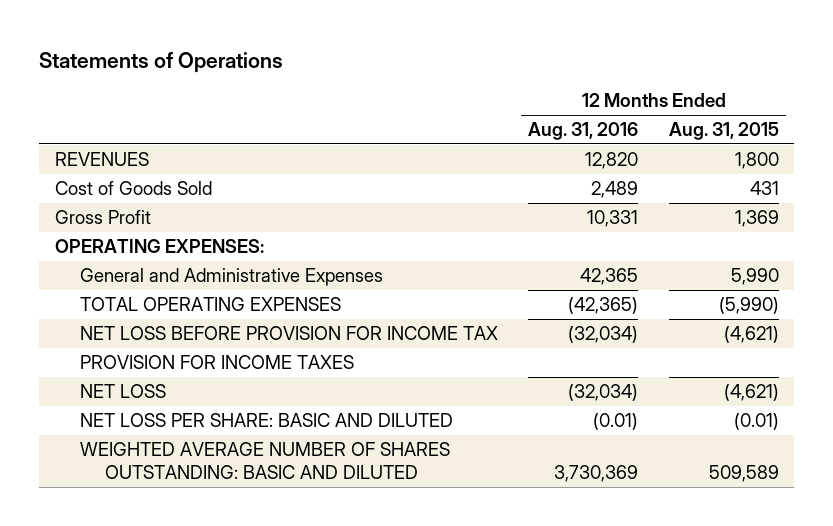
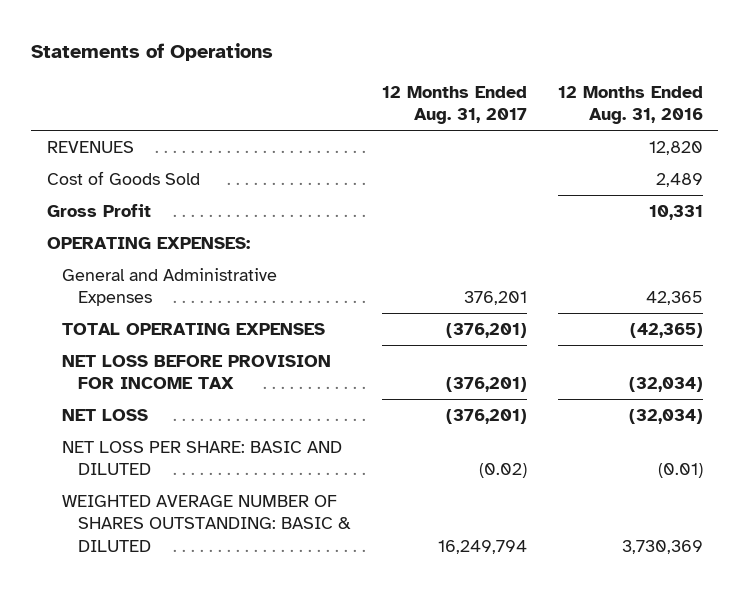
- | 12 Months Ended Aug. 31, 2016 | 12 Months Ended Aug. 31, 2015
+ | 12 Months Ended Aug. 31, 2017 | 12 Months Ended Aug. 31, 2016
- PROVISION FOR INCOME TAXES
- WEIGHTED AVERAGE NUMBER OF SHARES OUTSTANDING: BASIC AND DILUTED | 3,730,369 | 509,589
+ WEIGHTED AVERAGE NUMBER OF SHARES OUTSTANDING: BASIC & DILUTED | 16,249,794 | 3,730,369

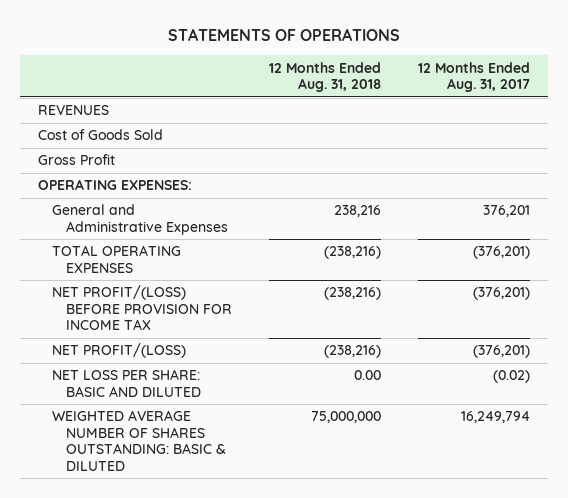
- Statements of Operations
+ STATEMENTS OF OPERATIONS
- | 12 Months Ended Aug. 31, 2017 | 12 Months Ended Aug. 31, 2016
+ | 12 Months Ended Aug. 31, 2018 | 12 Months Ended Aug. 31, 2017
- NET LOSS BEFORE PROVISION FOR INCOME TAX | (376,201) | (32,034)
- NET LOSS | (376,201) | (32,034)
+ NET PROFIT/(LOSS) BEFORE PROVISION FOR INCOME TAX | (238,216) | (376,201)
+ NET PROFIT/(LOSS) | (238,216) | (376,201)

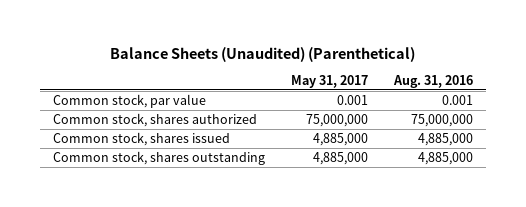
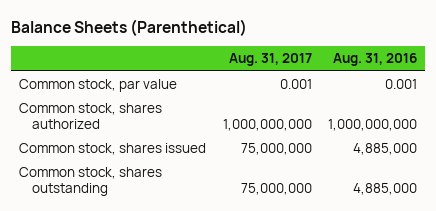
- Balance Sheets (Unaudited) (Parenthetical)
+ Balance Sheets (Parenthetical)
- | May 31, 2017 | Aug. 31, 2016
+ | Aug. 31, 2017 | Aug. 31, 2016
- Common stock, shares authorized | 75,000,000 | 75,000,000
+ Common stock, shares authorized | 1,000,000,000 | 1,000,000,000

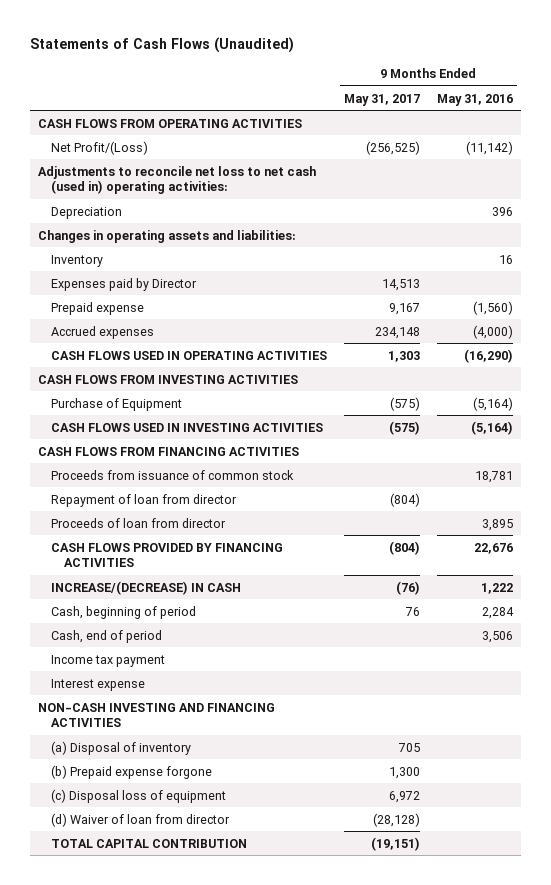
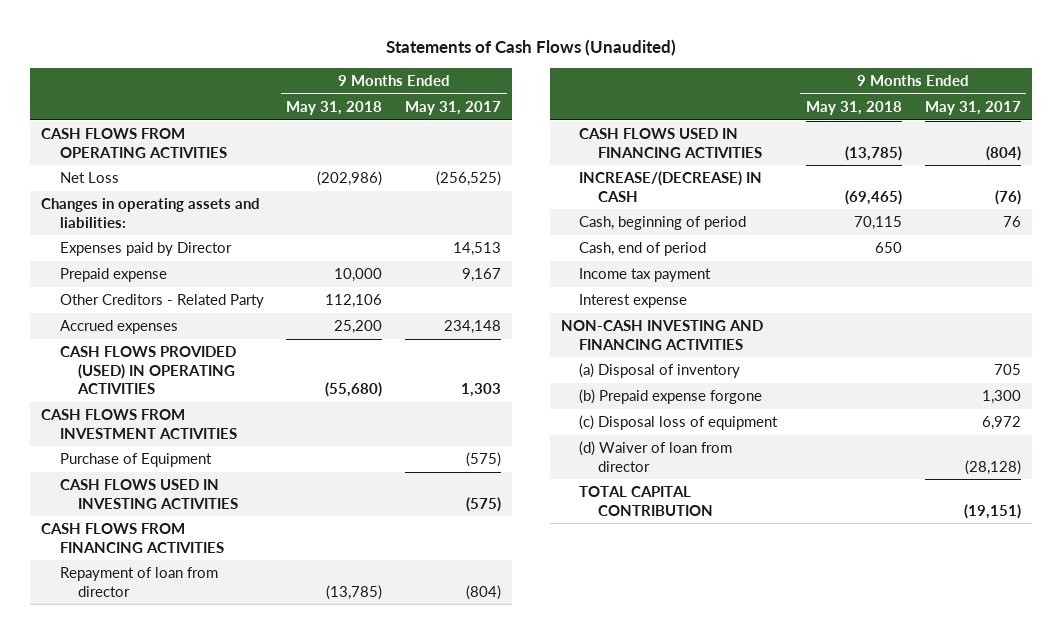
- | 9 Months Ended May 31, 2017 | 9 Months Ended May 31, 2016
+ | 9 Months Ended May 31, 2018 | 9 Months Ended May 31, 2017
- Net Profit/(Loss) | (256,525) | (11,142)
- Adjustments to reconcile net loss to net cash (used in) operating activities:
- Depreciation | | 396
+ Net Loss | (202,986) | (256,525)
- Inventory | | 16
+ Other Creditors - Related Party | 112,106 |
- CASH FLOWS USED IN OPERATING ACTIVITIES | 1,303 | (16,290)
- CASH FLOWS FROM INVESTING ACTIVITIES
+ CASH FLOWS PROVIDED (USED) IN OPERATING ACTIVITIES | (55,680) | 1,303
+ CASH FLOWS FROM INVESTMENT ACTIVITIES
- Proceeds from issuance of common stock | | 18,781
- Proceeds of loan from director | | 3,895
- CASH FLOWS PROVIDED BY FINANCING ACTIVITIES | (804) | 22,676
+ CASH FLOWS USED IN FINANCING ACTIVITIES | (13,785) | (804)

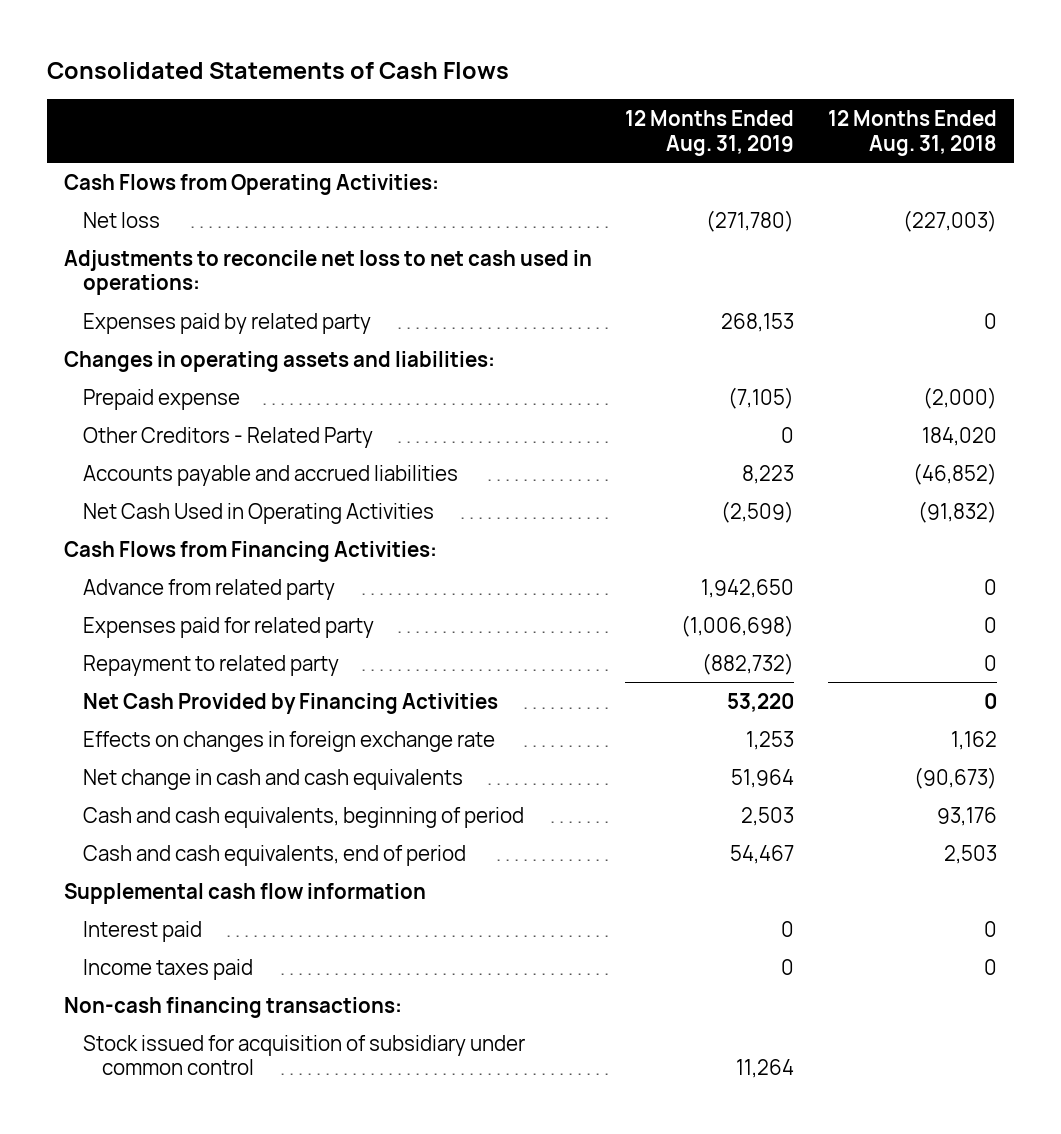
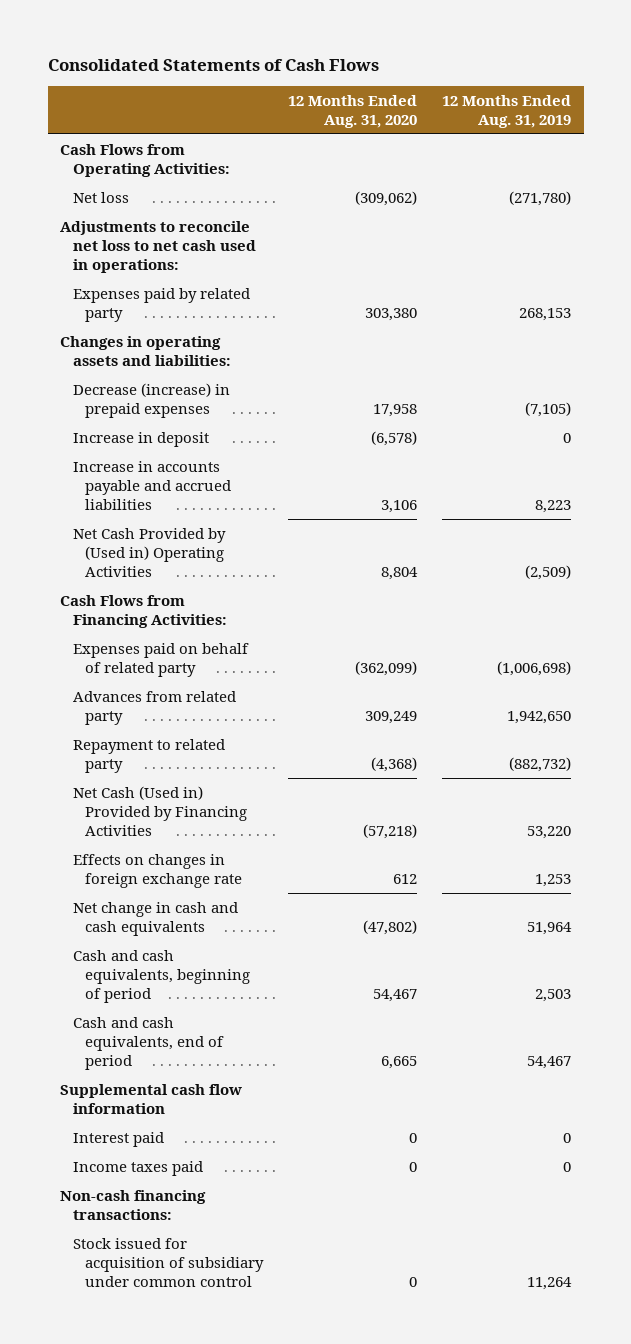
- | 12 Months Ended Aug. 31, 2019 | 12 Months Ended Aug. 31, 2018
+ | 12 Months Ended Aug. 31, 2020 | 12 Months Ended Aug. 31, 2019
- Prepaid expense | (7,105) | (2,000)
- Other Creditors - Related Party | 0 | 184,020
- Accounts payable and accrued liabilities | 8,223 | (46,852)
- Net Cash Used in Operating Activities | (2,509) | (91,832)
+ Decrease (increase) in prepaid expenses | 17,958 | (7,105)
+ Increase in deposit | (6,578) | 0
+ Increase in accounts payable and accrued liabilities | 3,106 | 8,223
+ Net Cash Provided by (Used in) Operating Activities | 8,804 | (2,509)
- Advance from related party | 1,942,650 | 0
- Expenses paid for related party | (1,006,698) | 0
+ Expenses paid on behalf of related party | (362,099) | (1,006,698)
+ Advances from related party | 309,249 | 1,942,650
- Net Cash Provided by Financing Activities | 53,220 | 0
+ Net Cash (Used in) Provided by Financing Activities | (57,218) | 53,220

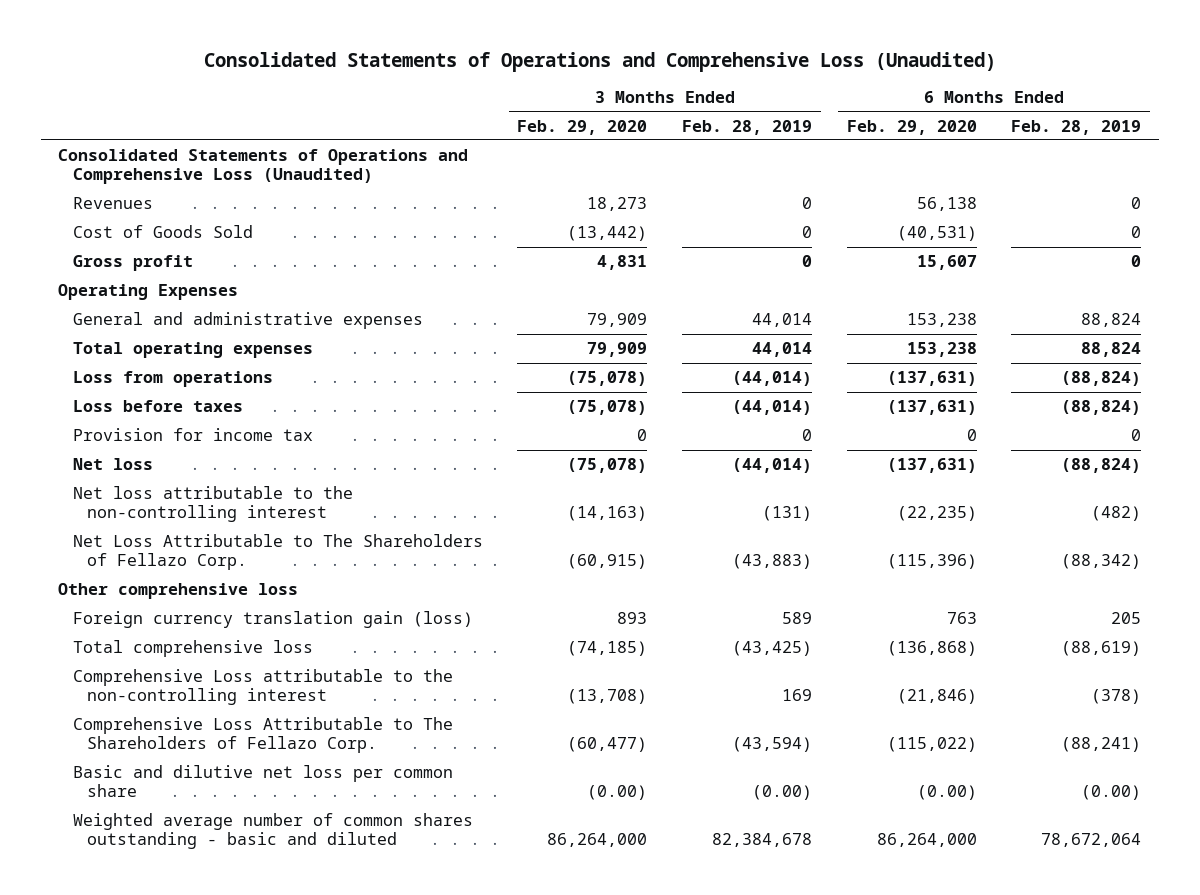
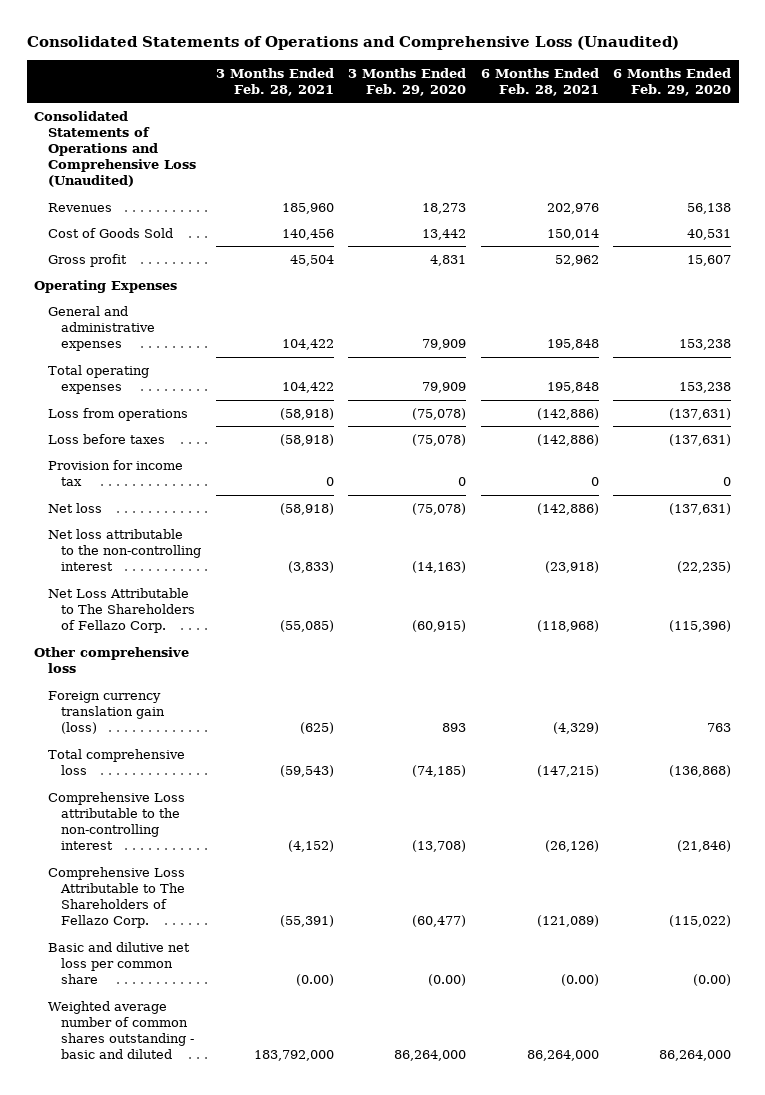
- | 3 Months Ended Feb. 29, 2020 | 3 Months Ended Feb. 28, 2019 | 6 Months Ended Feb. 29, 2020 | 6 Months Ended Feb. 28, 2019
+ | 3 Months Ended Feb. 28, 2021 | 3 Months Ended Feb. 29, 2020 | 6 Months Ended Feb. 28, 2021 | 6 Months Ended Feb. 29, 2020
- Cost of Goods Sold | (13,442) | 0 | (40,531) | 0
+ Cost of Goods Sold | 140,456 | 13,442 | 150,014 | 40,531

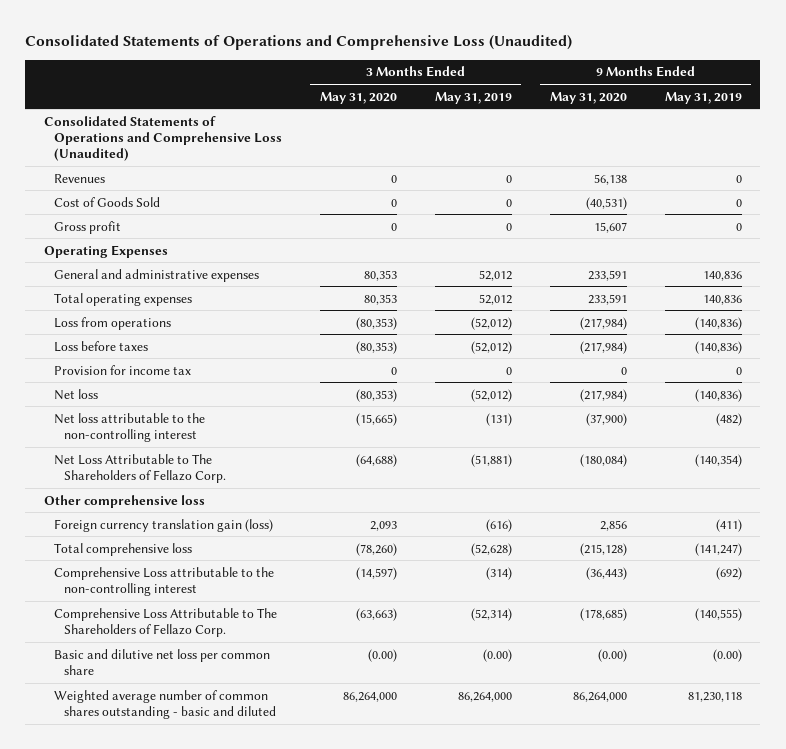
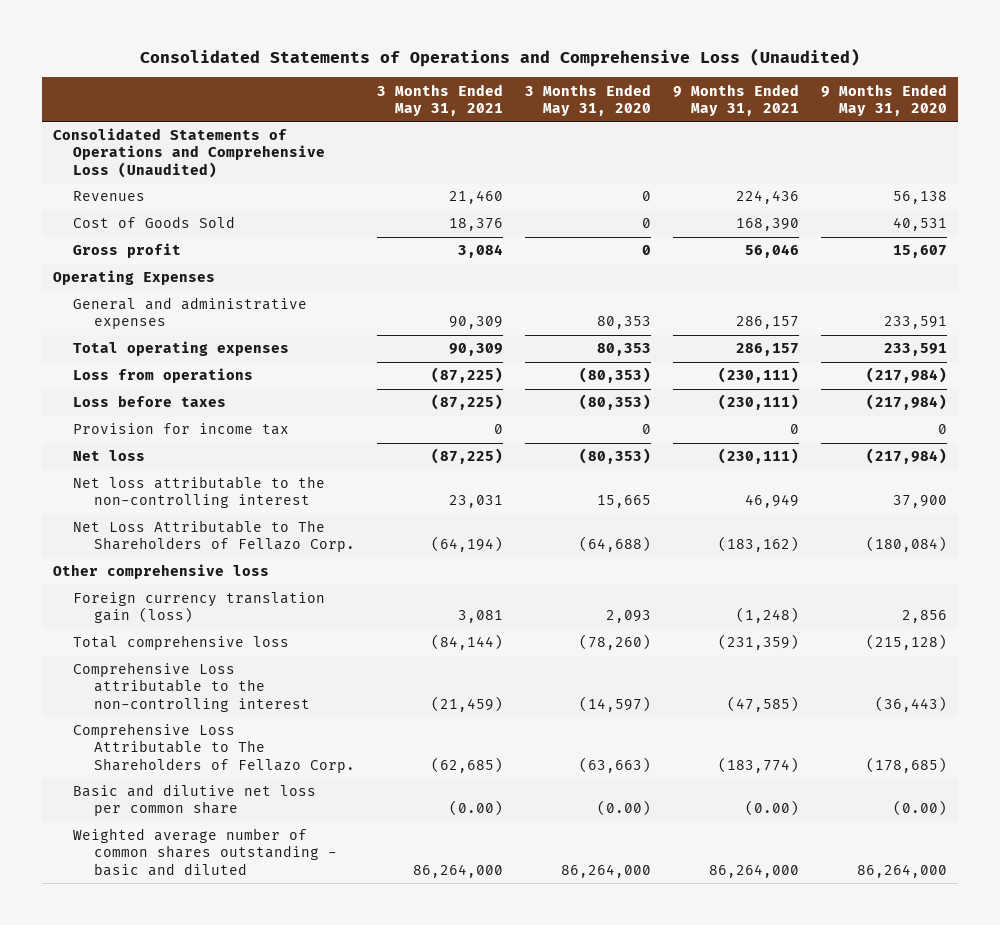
- | 3 Months Ended May 31, 2020 | 3 Months Ended May 31, 2019 | 9 Months Ended May 31, 2020 | 9 Months Ended May 31, 2019
+ | 3 Months Ended May 31, 2021 | 3 Months Ended May 31, 2020 | 9 Months Ended May 31, 2021 | 9 Months Ended May 31, 2020
- Cost of Goods Sold | 0 | 0 | (40,531) | 0
+ Cost of Goods Sold | 18,376 | 0 | 168,390 | 40,531
- Net loss attributable to the non-controlling interest | (15,665) | (131) | (37,900) | (482)
+ Net loss attributable to the non-controlling interest | 23,031 | 15,665 | 46,949 | 37,900

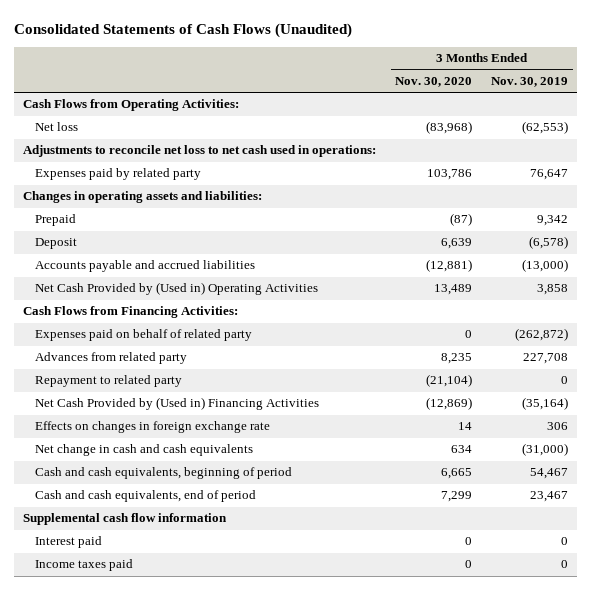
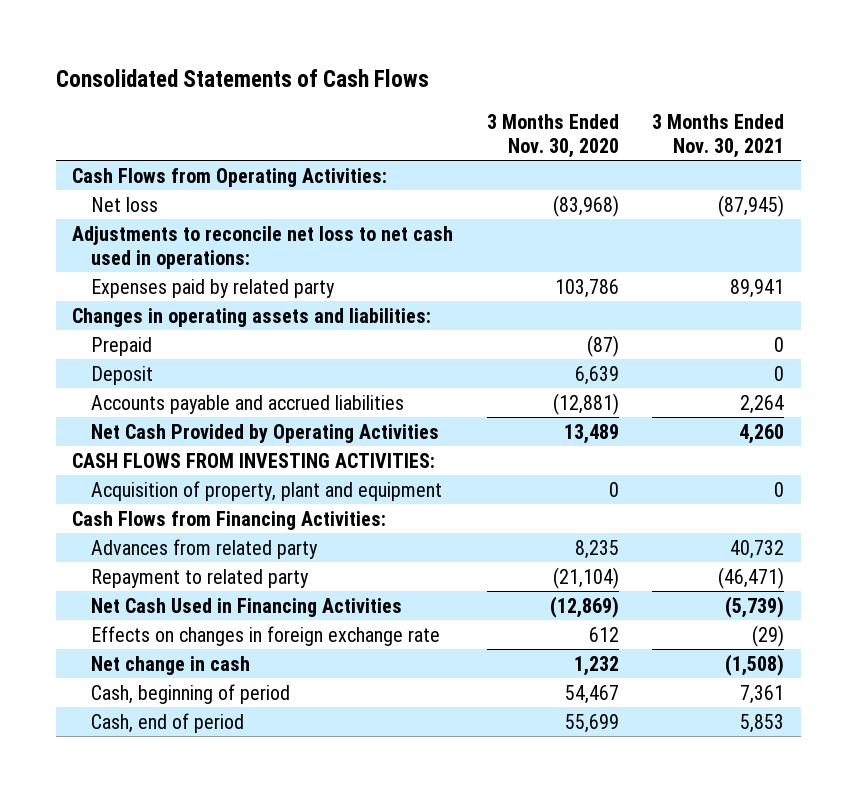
- Consolidated Statements of Cash Flows (Unaudited)
+ Consolidated Statements of Cash Flows
- | 3 Months Ended Nov. 30, 2020 | 3 Months Ended Nov. 30, 2019
+ | 3 Months Ended Nov. 30, 2020 | 3 Months Ended Nov. 30, 2021
- Net Cash Provided by (Used in) Operating Activities | 13,489 | 3,858
+ Net Cash Provided by Operating Activities | 13,489 | 4,260
+ CASH FLOWS FROM INVESTING ACTIVITIES:
+ Acquisition of property, plant and equipment | 0 | 0
- Expenses paid on behalf of related party | 0 | (262,872)
- Net Cash Provided by (Used in) Financing Activities | (12,869) | (35,164)
- Effects on changes in foreign exchange rate | 14 | 306
- Net change in cash and cash equivalents | 634 | (31,000)
- Cash and cash equivalents, beginning of period | 6,665 | 54,467
- Cash and cash equivalents, end of period | 7,299 | 23,467
- Supplemental cash flow information
- Interest paid | 0 | 0
- Income taxes paid | 0 | 0
+ Net Cash Used in Financing Activities | (12,869) | (5,739)
+ Effects on changes in foreign exchange rate | 612 | (29)
+ Net change in cash | 1,232 | (1,508)
+ Cash, beginning of period | 54,467 | 7,361
+ Cash, end of period | 55,699 | 5,853

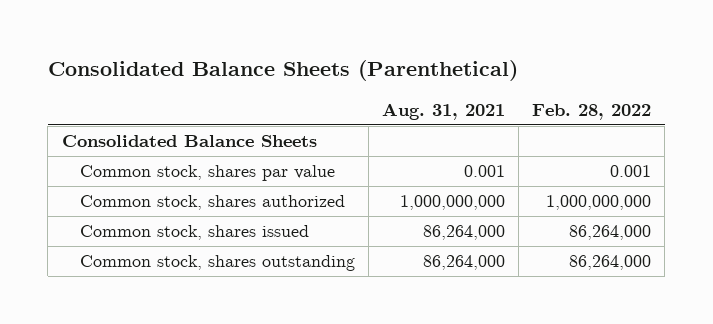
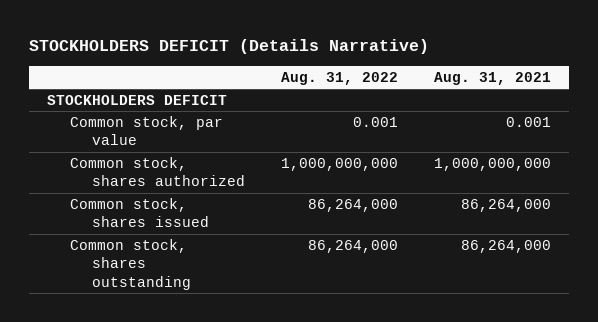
- Consolidated Balance Sheets (Parenthetical)
+ STOCKHOLDERS DEFICIT (Details Narrative)
- | Aug. 31, 2021 | Feb. 28, 2022
+ | Aug. 31, 2022 | Aug. 31, 2021
- Consolidated Balance Sheets
- Common stock, shares par value | 0.001 | 0.001
+ STOCKHOLDERS DEFICIT
+ Common stock, par value | 0.001 | 0.001

